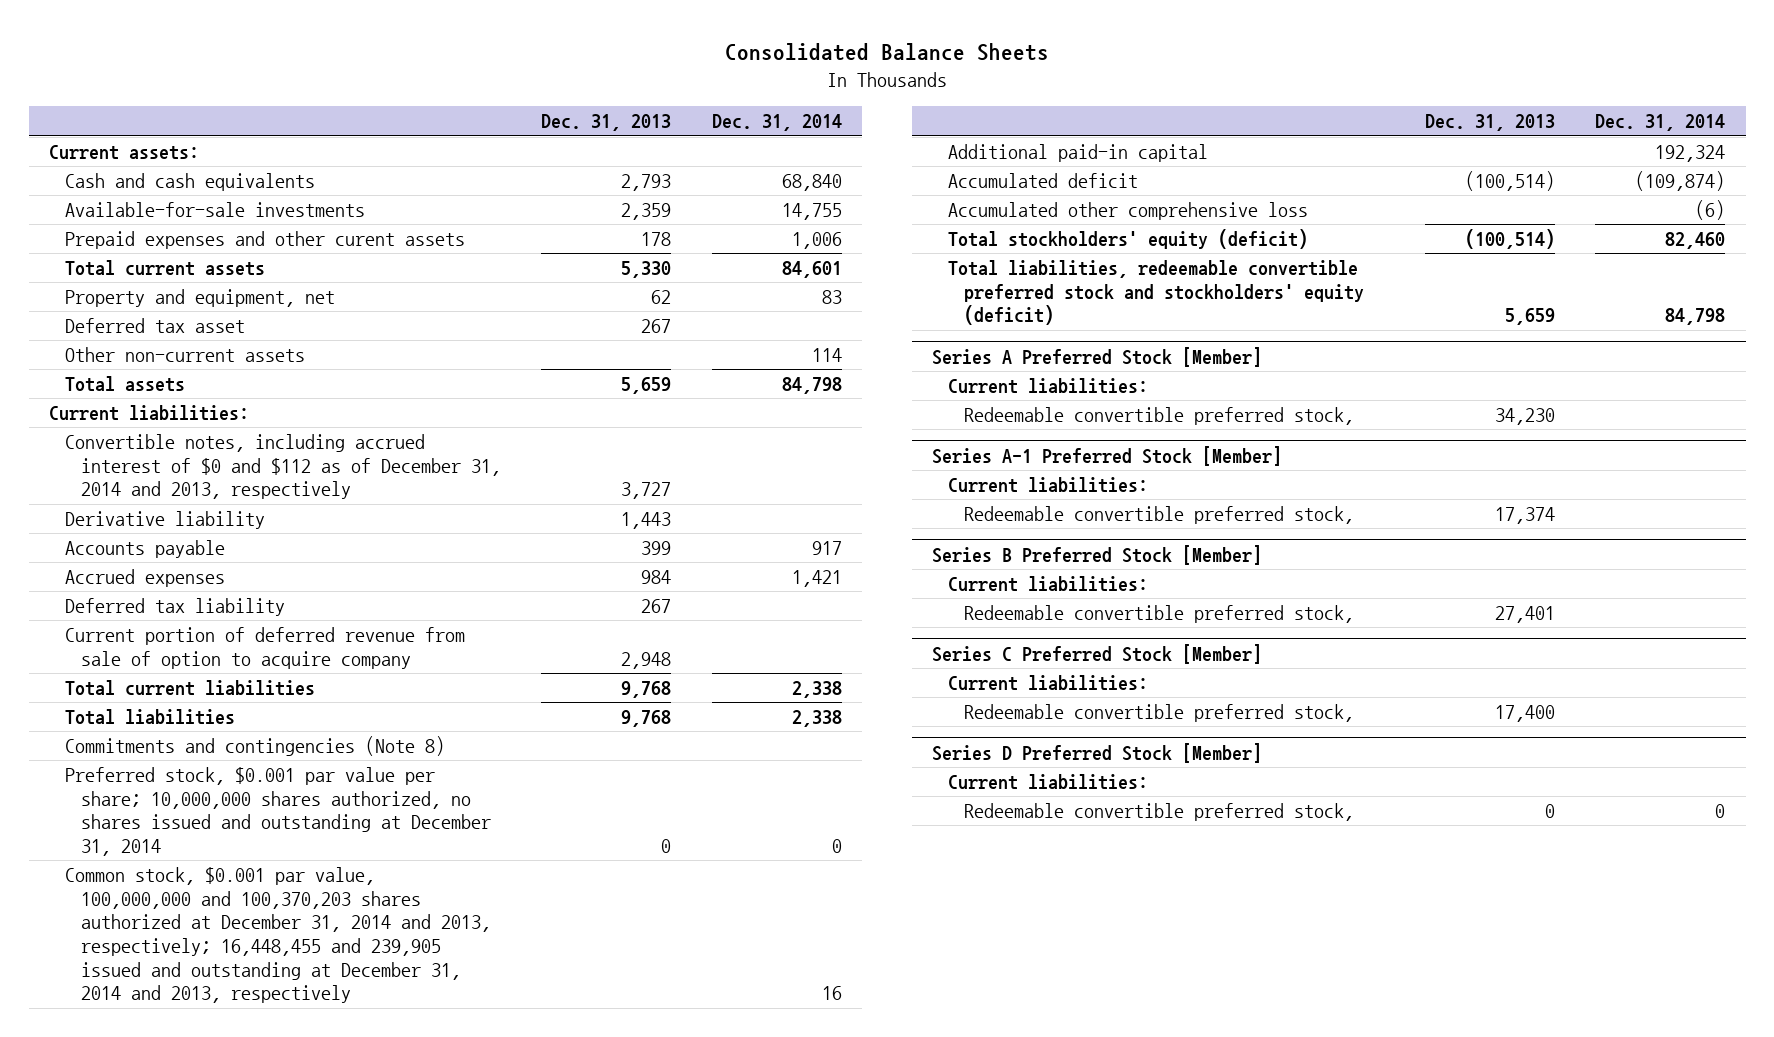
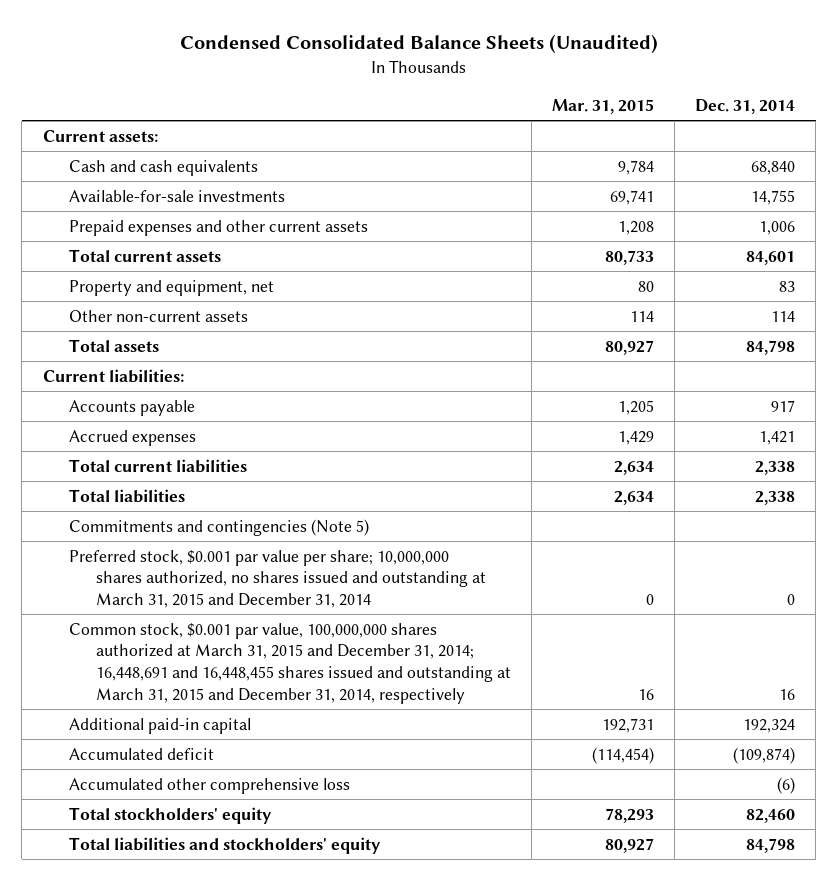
- Consolidated Balance Sheets
+ Condensed Consolidated Balance Sheets (Unaudited)
- | Dec. 31, 2013 | Dec. 31, 2014
+ | Mar. 31, 2015 | Dec. 31, 2014
- Prepaid expenses and other curent assets | 178 | 1,006
+ Prepaid expenses and other current assets | 1,208 | 1,006
- Deferred tax asset | 267 |
- Convertible notes, including accrued interest of $0 and $112 as of December 31, 2014 and 2013, respectively | 3,727 |
- Derivative liability | 1,443 |
- Deferred tax liability | 267 |
- Current portion of deferred revenue from sale of option to acquire company | 2,948 |
- Commitments and contingencies (Note 8)
- Preferred stock, $0.001 par value per share; 10,000,000 shares authorized, no shares issued and outstanding at December 31, 2014 | 0 | 0
- Common stock, $0.001 par value, 100,000,000 and 100,370,203 shares authorized at December 31, 2014 and 2013, respectively; 16,448,455 and 239,905 issued and outstanding at December 31, 2014 and 2013, respectively | | 16
+ Commitments and contingencies (Note 5)
+ Preferred stock, $0.001 par value per share; 10,000,000 shares authorized, no shares issued and outstanding at March 31, 2015 and December 31, 2014 | 0 | 0
+ Common stock, $0.001 par value, 100,000,000 shares authorized at March 31, 2015 and December 31, 2014; 16,448,691 and 16,448,455 shares issued and outstanding at March 31, 2015 and December 31, 2014, respectively | 16 | 16
- Total stockholders' equity (deficit) | (100,514) | 82,460
- Total liabilities, redeemable convertible preferred stock and stockholders' equity (deficit) | 5,659 | 84,798
- Series A Preferred Stock [Member]
- Current liabilities:
- Redeemable convertible preferred stock, | 34,230 |
- Series A-1 Preferred Stock [Member]
- Current liabilities:
- Redeemable convertible preferred stock, | 17,374 |
- Series B Preferred Stock [Member]
- Current liabilities:
- Redeemable convertible preferred stock, | 27,401 |
- Series C Preferred Stock [Member]
- Current liabilities:
- Redeemable convertible preferred stock, | 17,400 |
- Series D Preferred Stock [Member]
- Current liabilities:
- Redeemable convertible preferred stock, | 0 | 0
+ Total stockholders' equity | 78,293 | 82,460
+ Total liabilities and stockholders' equity | 80,927 | 84,798

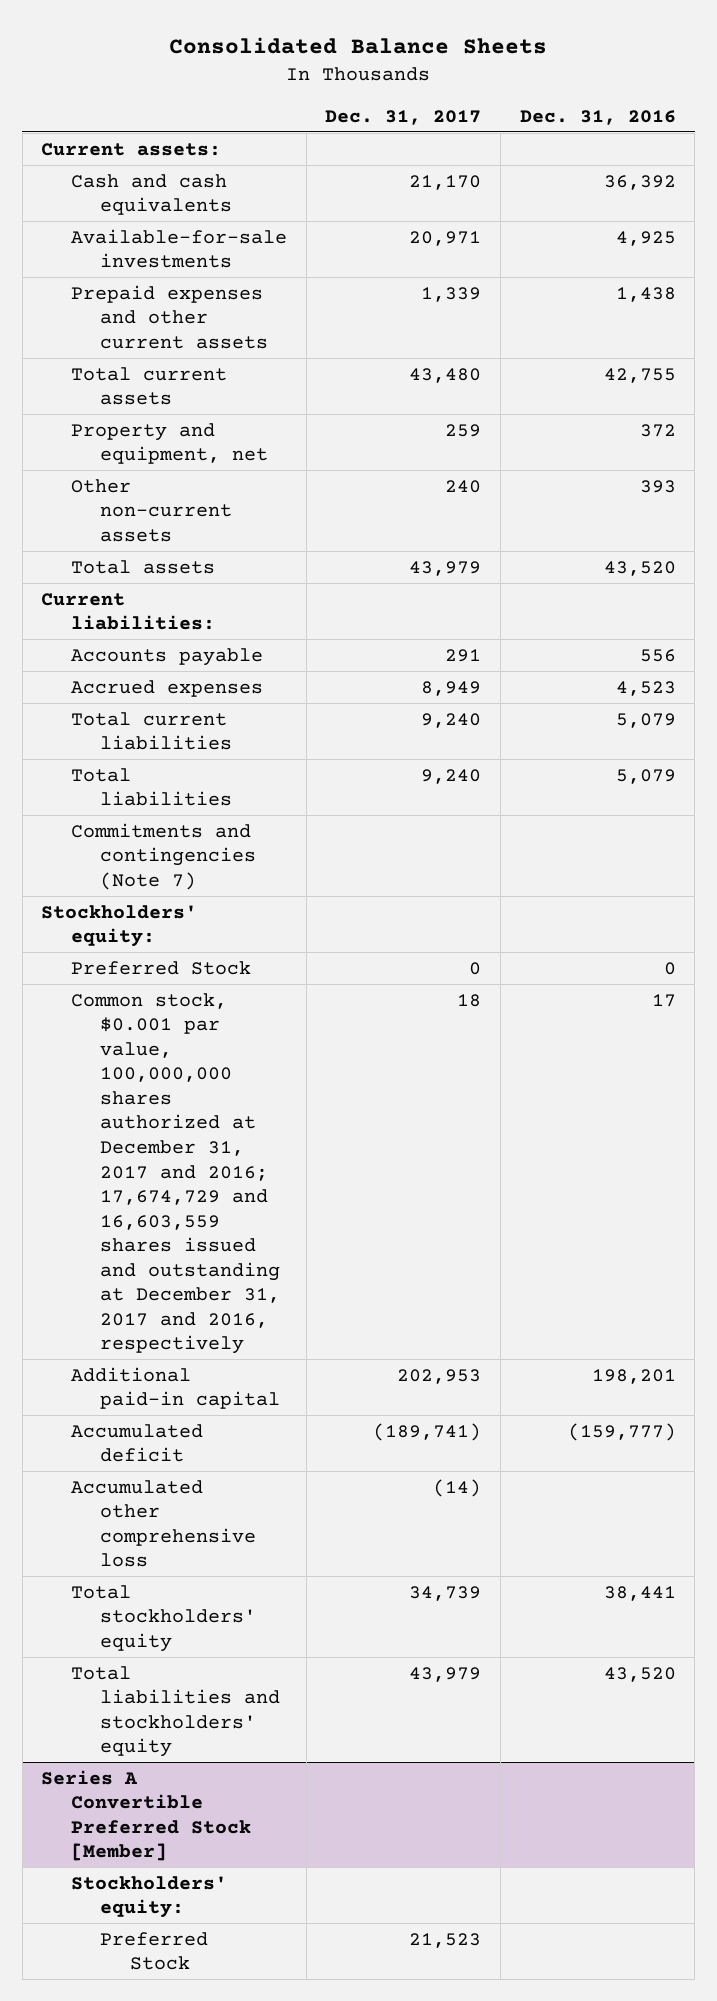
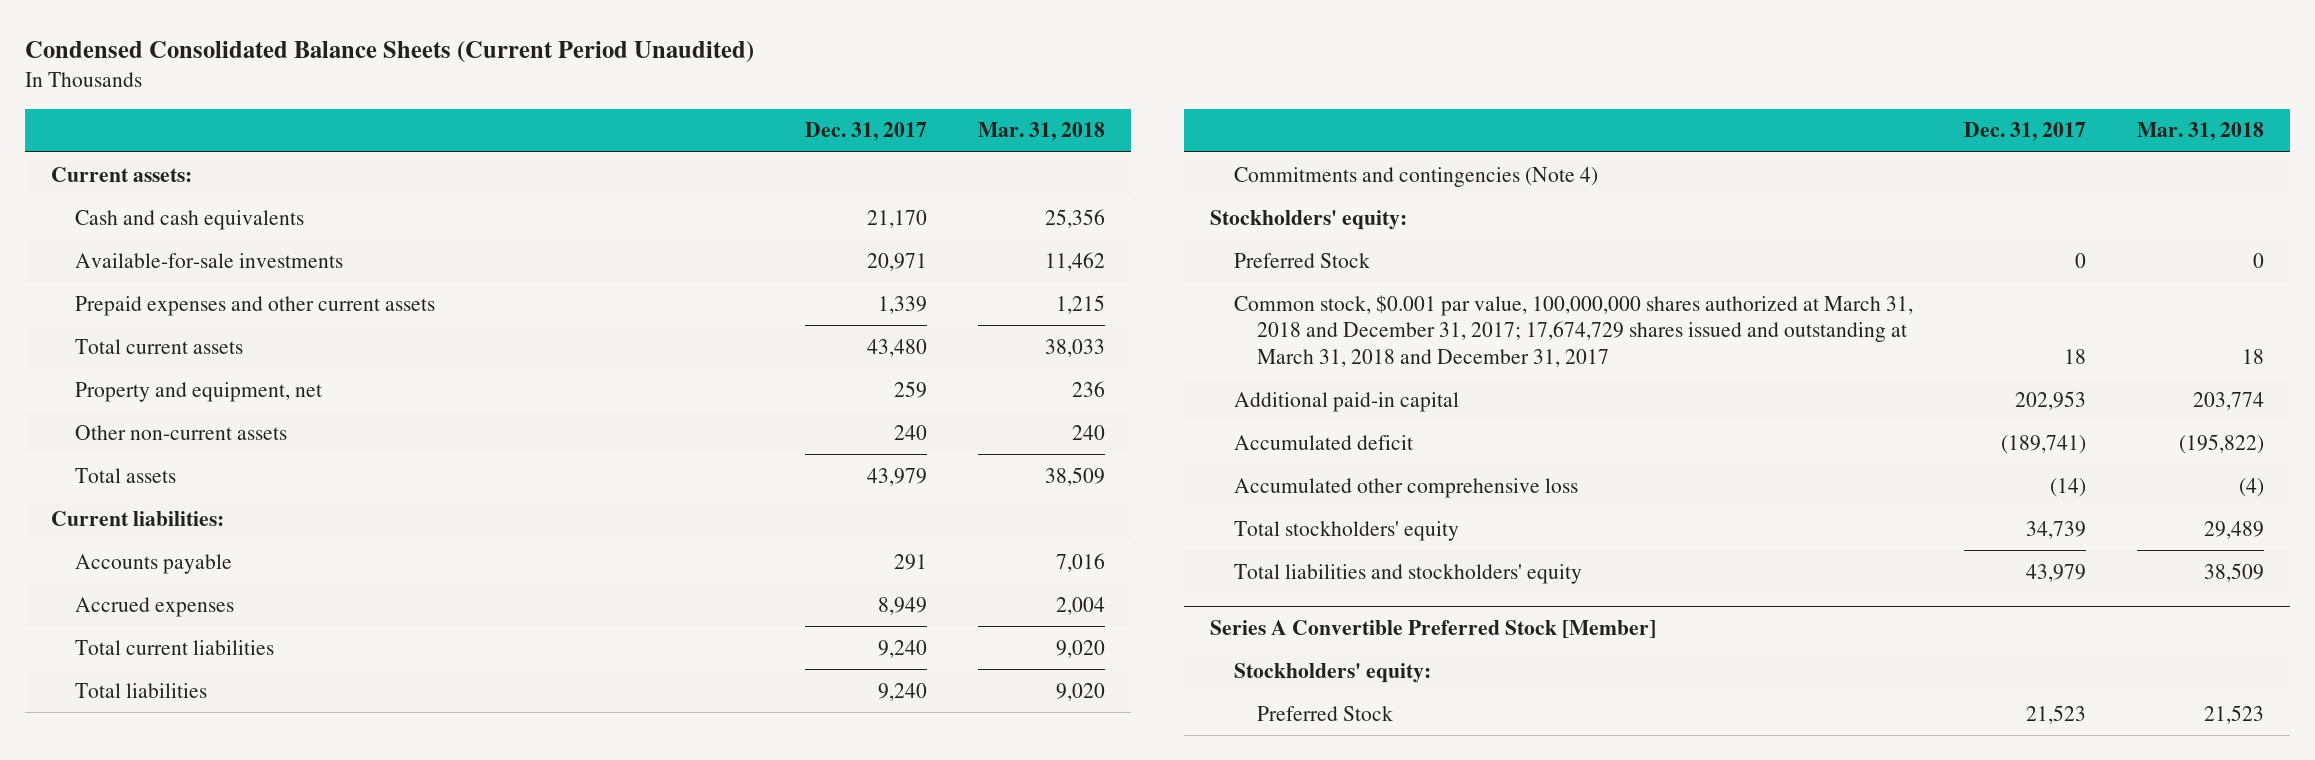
- Consolidated Balance Sheets
+ Condensed Consolidated Balance Sheets (Current Period Unaudited)
- | Dec. 31, 2017 | Dec. 31, 2016
+ | Dec. 31, 2017 | Mar. 31, 2018
- Commitments and contingencies (Note 7)
+ Commitments and contingencies (Note 4)
- Common stock, $0.001 par value, 100,000,000 shares authorized at December 31, 2017 and 2016; 17,674,729 and 16,603,559 shares issued and outstanding at December 31, 2017 and 2016, respectively | 18 | 17
+ Common stock, $0.001 par value, 100,000,000 shares authorized at March 31, 2018 and December 31, 2017; 17,674,729 shares issued and outstanding at March 31, 2018 and December 31, 2017 | 18 | 18

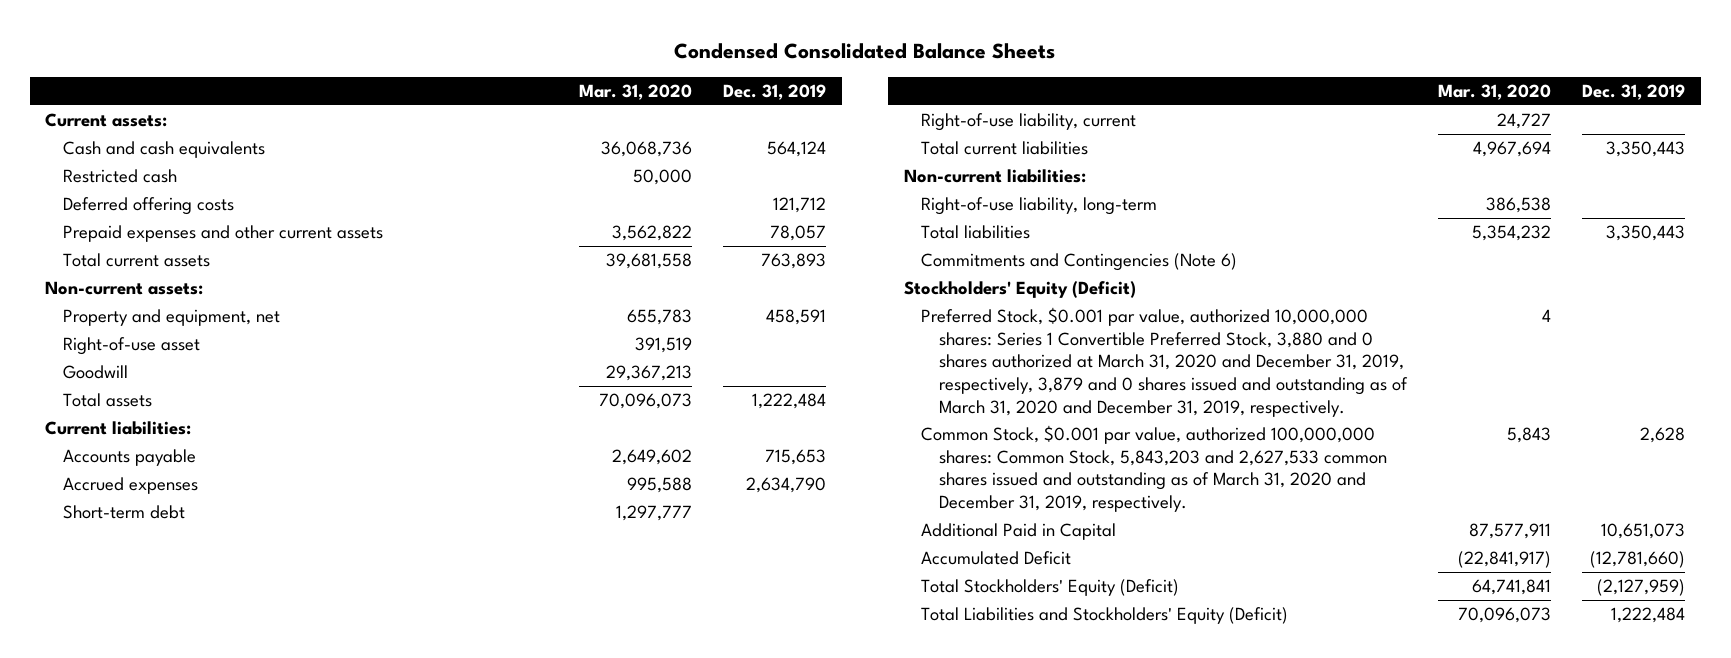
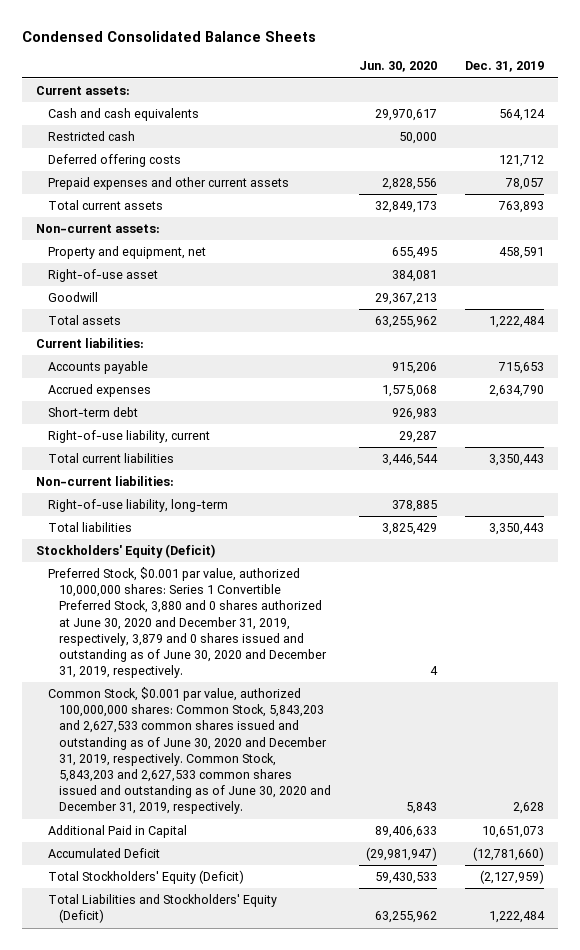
- | Mar. 31, 2020 | Dec. 31, 2019
+ | Jun. 30, 2020 | Dec. 31, 2019
- Commitments and Contingencies (Note 6)
- Preferred Stock, $0.001 par value, authorized 10,000,000 shares: Series 1 Convertible Preferred Stock, 3,880 and 0 shares authorized at March 31, 2020 and December 31, 2019, respectively, 3,879 and 0 shares issued and outstanding as of March 31, 2020 and December 31, 2019, respectively. | 4 |
- Common Stock, $0.001 par value, authorized 100,000,000 shares: Common Stock, 5,843,203 and 2,627,533 common shares issued and outstanding as of March 31, 2020 and December 31, 2019, respectively. | 5,843 | 2,628
+ Preferred Stock, $0.001 par value, authorized 10,000,000 shares: Series 1 Convertible Preferred Stock, 3,880 and 0 shares authorized at June 30, 2020 and December 31, 2019, respectively, 3,879 and 0 shares issued and outstanding as of June 30, 2020 and December 31, 2019, respectively. | 4 |
+ Common Stock, $0.001 par value, authorized 100,000,000 shares: Common Stock, 5,843,203 and 2,627,533 common shares issued and outstanding as of June 30, 2020 and December 31, 2019, respectively. Common Stock, 5,843,203 and 2,627,533 common shares issued and outstanding as of June 30, 2020 and December 31, 2019, respectively. | 5,843 | 2,628

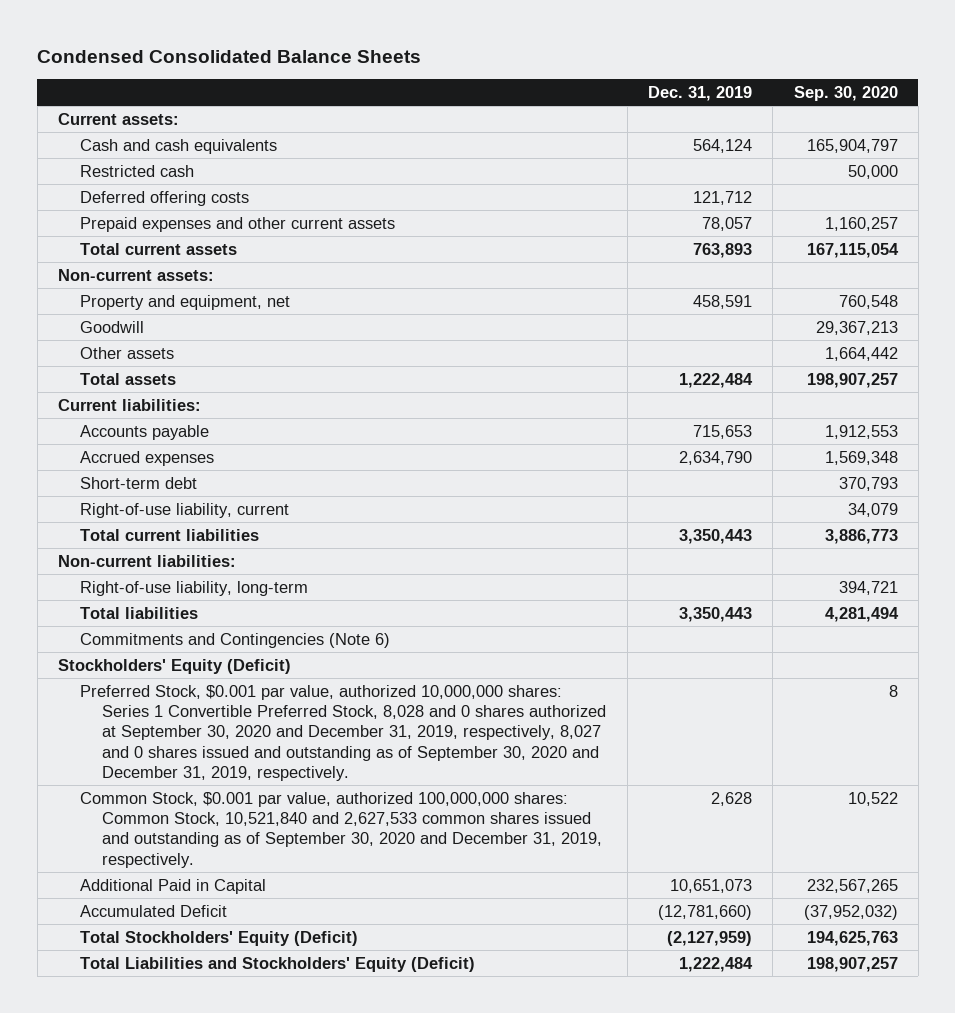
- | Jun. 30, 2020 | Dec. 31, 2019
+ | Dec. 31, 2019 | Sep. 30, 2020
- Right-of-use asset | 384,081 |
+ Other assets | | 1,664,442
+ Commitments and Contingencies (Note 6)
- Preferred Stock, $0.001 par value, authorized 10,000,000 shares: Series 1 Convertible Preferred Stock, 3,880 and 0 shares authorized at June 30, 2020 and December 31, 2019, respectively, 3,879 and 0 shares issued and outstanding as of June 30, 2020 and December 31, 2019, respectively. | 4 |
- Common Stock, $0.001 par value, authorized 100,000,000 shares: Common Stock, 5,843,203 and 2,627,533 common shares issued and outstanding as of June 30, 2020 and December 31, 2019, respectively. Common Stock, 5,843,203 and 2,627,533 common shares issued and outstanding as of June 30, 2020 and December 31, 2019, respectively. | 5,843 | 2,628
+ Preferred Stock, $0.001 par value, authorized 10,000,000 shares: Series 1 Convertible Preferred Stock, 8,028 and 0 shares authorized at September 30, 2020 and December 31, 2019, respectively, 8,027 and 0 shares issued and outstanding as of September 30, 2020 and December 31, 2019, respectively. | | 8
+ Common Stock, $0.001 par value, authorized 100,000,000 shares: Common Stock, 10,521,840 and 2,627,533 common shares issued and outstanding as of September 30, 2020 and December 31, 2019, respectively. | 2,628 | 10,522

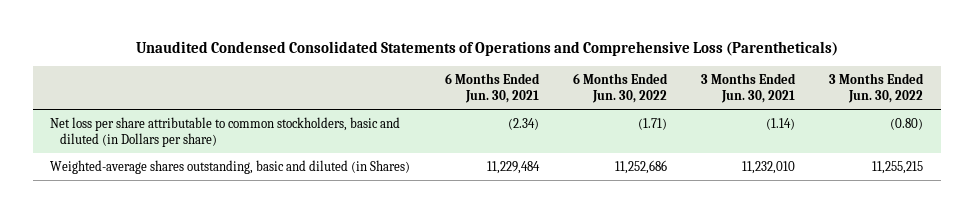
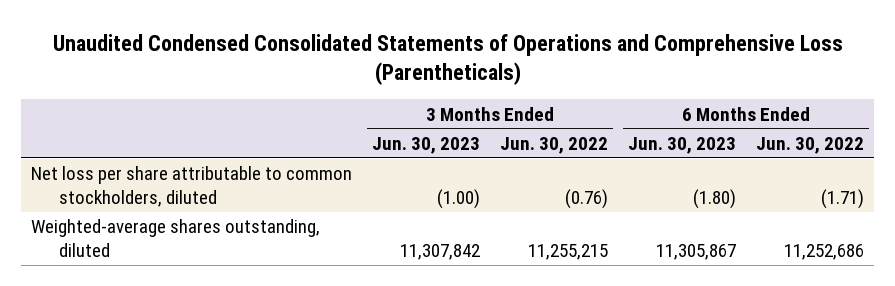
- | 6 Months Ended Jun. 30, 2021 | 6 Months Ended Jun. 30, 2022 | 3 Months Ended Jun. 30, 2021 | 3 Months Ended Jun. 30, 2022
+ | 3 Months Ended Jun. 30, 2023 | 3 Months Ended Jun. 30, 2022 | 6 Months Ended Jun. 30, 2023 | 6 Months Ended Jun. 30, 2022
- Net loss per share attributable to common stockholders, basic and diluted (in Dollars per share) | (2.34) | (1.71) | (1.14) | (0.80)
- Weighted-average shares outstanding, basic and diluted (in Shares) | 11,229,484 | 11,252,686 | 11,232,010 | 11,255,215
+ Net loss per share attributable to common stockholders, diluted | (1.00) | (0.76) | (1.80) | (1.71)
+ Weighted-average shares outstanding, diluted | 11,307,842 | 11,255,215 | 11,305,867 | 11,252,686

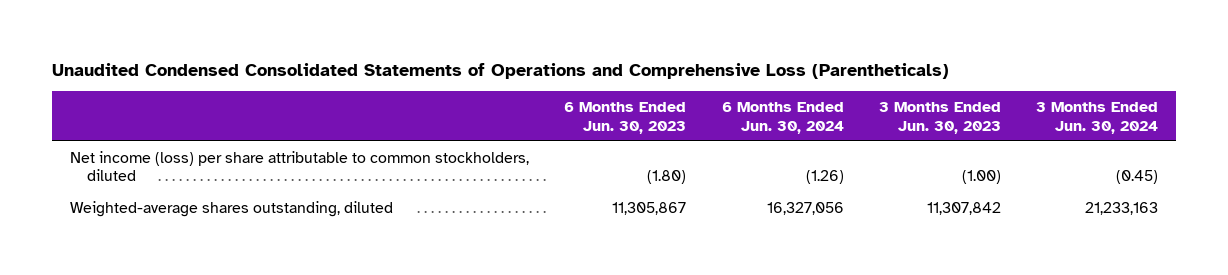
- | 3 Months Ended Jun. 30, 2023 | 3 Months Ended Jun. 30, 2022 | 6 Months Ended Jun. 30, 2023 | 6 Months Ended Jun. 30, 2022
+ | 6 Months Ended Jun. 30, 2023 | 6 Months Ended Jun. 30, 2024 | 3 Months Ended Jun. 30, 2023 | 3 Months Ended Jun. 30, 2024
- Net loss per share attributable to common stockholders, diluted | (1.00) | (0.76) | (1.80) | (1.71)
+ Net income (loss) per share attributable to common stockholders, diluted | (1.80) | (1.26) | (1.00) | (0.45)

